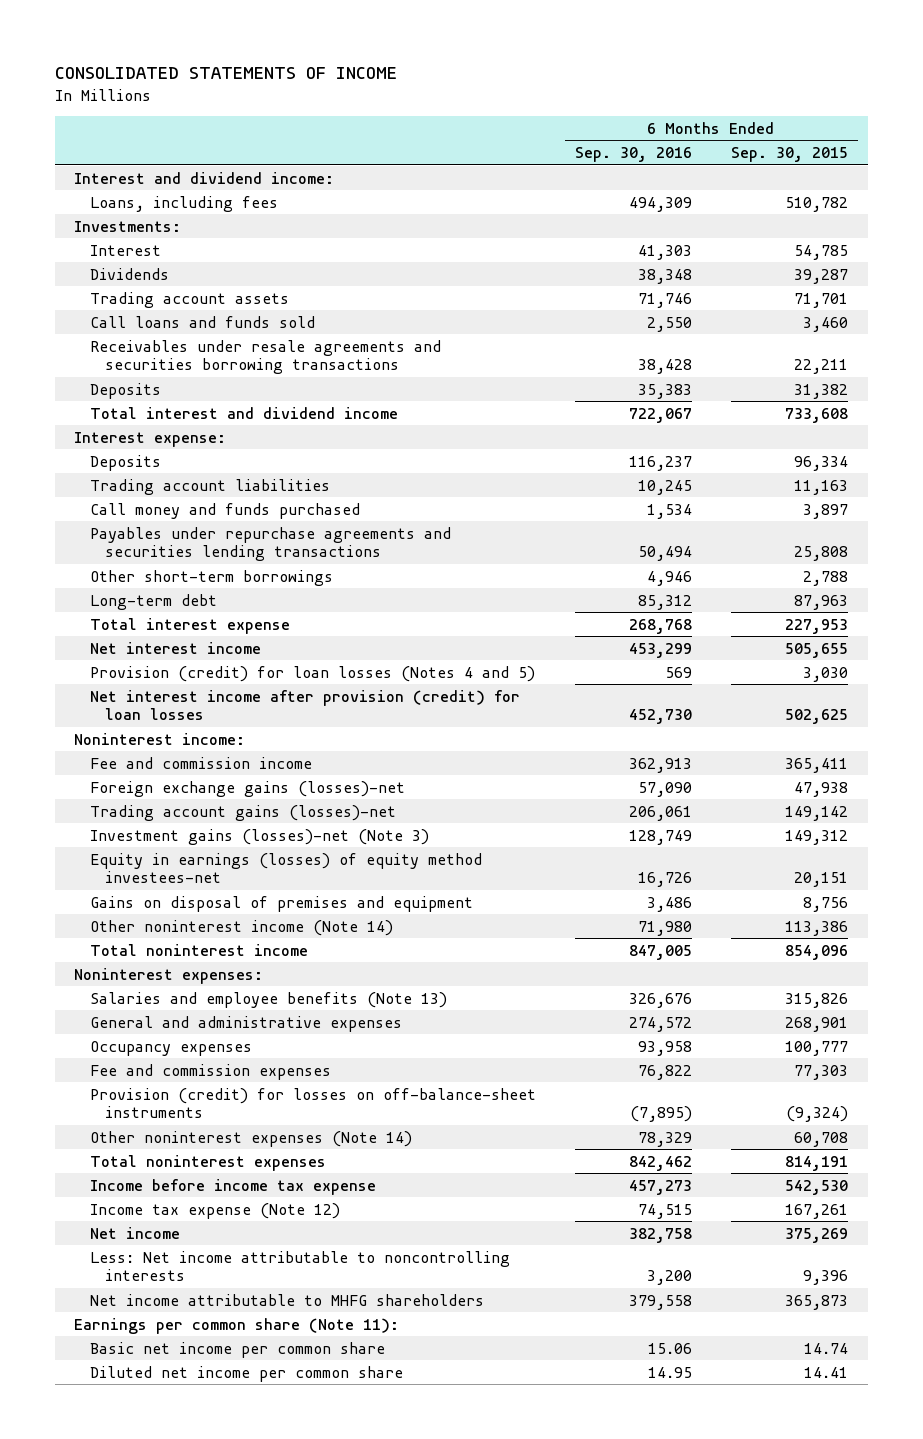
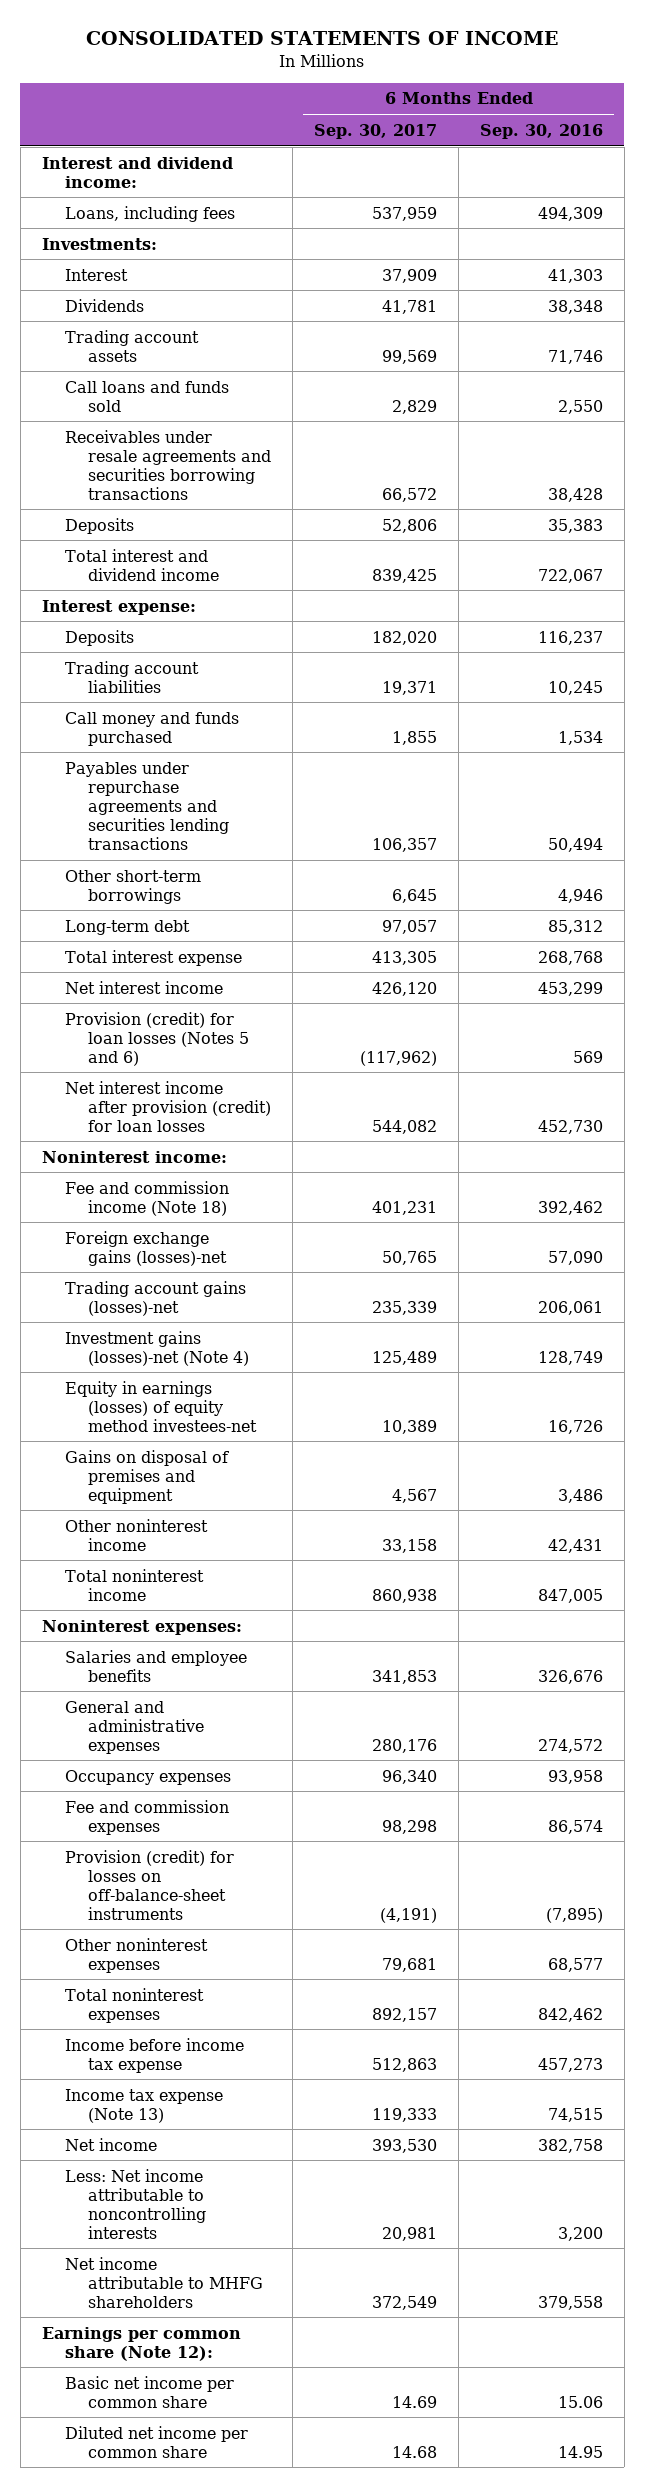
- | 6 Months Ended Sep. 30, 2016 | 6 Months Ended Sep. 30, 2015
+ | 6 Months Ended Sep. 30, 2017 | 6 Months Ended Sep. 30, 2016
- Provision (credit) for loan losses (Notes 4 and 5) | 569 | 3,030
+ Provision (credit) for loan losses (Notes 5 and 6) | (117,962) | 569
- Fee and commission income | 362,913 | 365,411
+ Fee and commission income (Note 18) | 401,231 | 392,462
- Investment gains (losses)-net (Note 3) | 128,749 | 149,312
+ Investment gains (losses)-net (Note 4) | 125,489 | 128,749
- Other noninterest income (Note 14) | 71,980 | 113,386
+ Other noninterest income | 33,158 | 42,431
- Salaries and employee benefits (Note 13) | 326,676 | 315,826
+ Salaries and employee benefits | 341,853 | 326,676
- Fee and commission expenses | 76,822 | 77,303
+ Fee and commission expenses | 98,298 | 86,574
- Other noninterest expenses (Note 14) | 78,329 | 60,708
+ Other noninterest expenses | 79,681 | 68,577
- Income tax expense (Note 12) | 74,515 | 167,261
+ Income tax expense (Note 13) | 119,333 | 74,515
- Earnings per common share (Note 11):
+ Earnings per common share (Note 12):

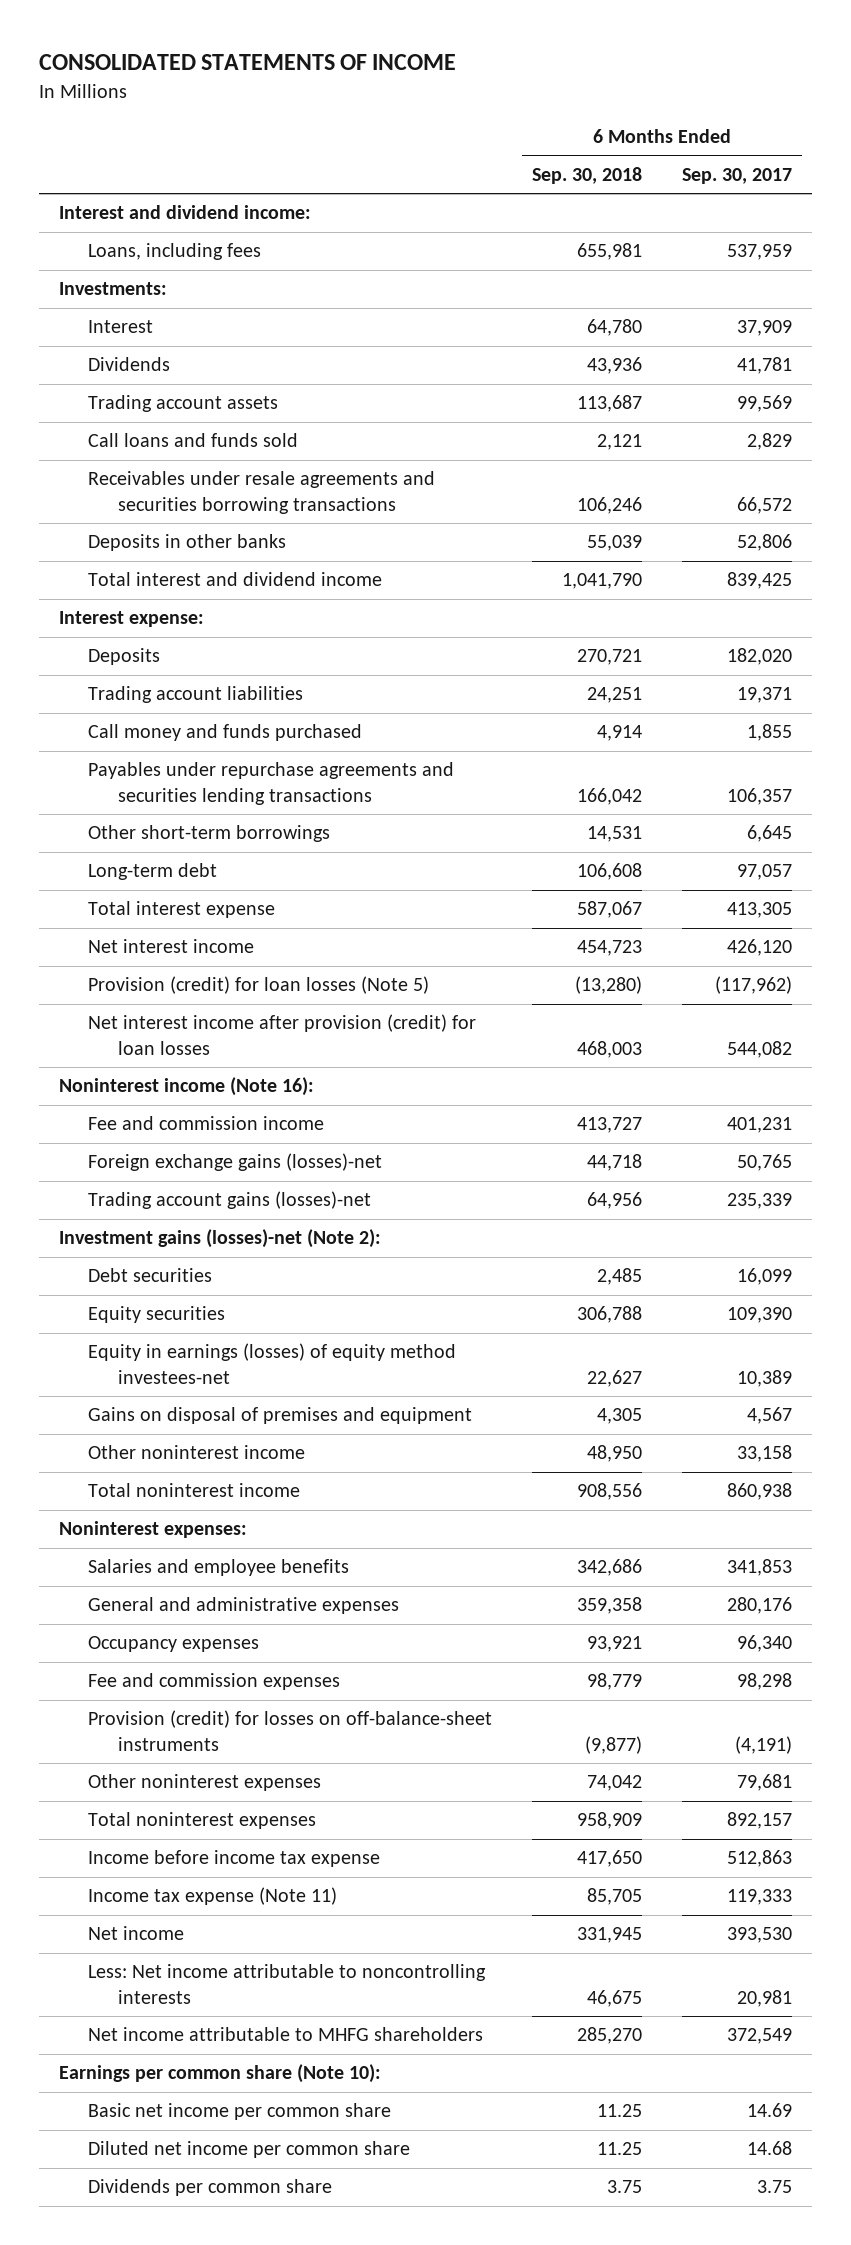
- | 6 Months Ended Sep. 30, 2017 | 6 Months Ended Sep. 30, 2016
+ | 6 Months Ended Sep. 30, 2018 | 6 Months Ended Sep. 30, 2017
- Deposits | 52,806 | 35,383
+ Deposits in other banks | 55,039 | 52,806
- Provision (credit) for loan losses (Notes 5 and 6) | (117,962) | 569
+ Provision (credit) for loan losses (Note 5) | (13,280) | (117,962)
- Noninterest income:
- Fee and commission income (Note 18) | 401,231 | 392,462
+ Noninterest income (Note 16):
+ Fee and commission income | 413,727 | 401,231
- Investment gains (losses)-net (Note 4) | 125,489 | 128,749
+ Investment gains (losses)-net (Note 2):
+ Debt securities | 2,485 | 16,099
+ Equity securities | 306,788 | 109,390
- Income tax expense (Note 13) | 119,333 | 74,515
+ Income tax expense (Note 11) | 85,705 | 119,333
- Earnings per common share (Note 12):
+ Earnings per common share (Note 10):
+ Dividends per common share | 3.75 | 3.75

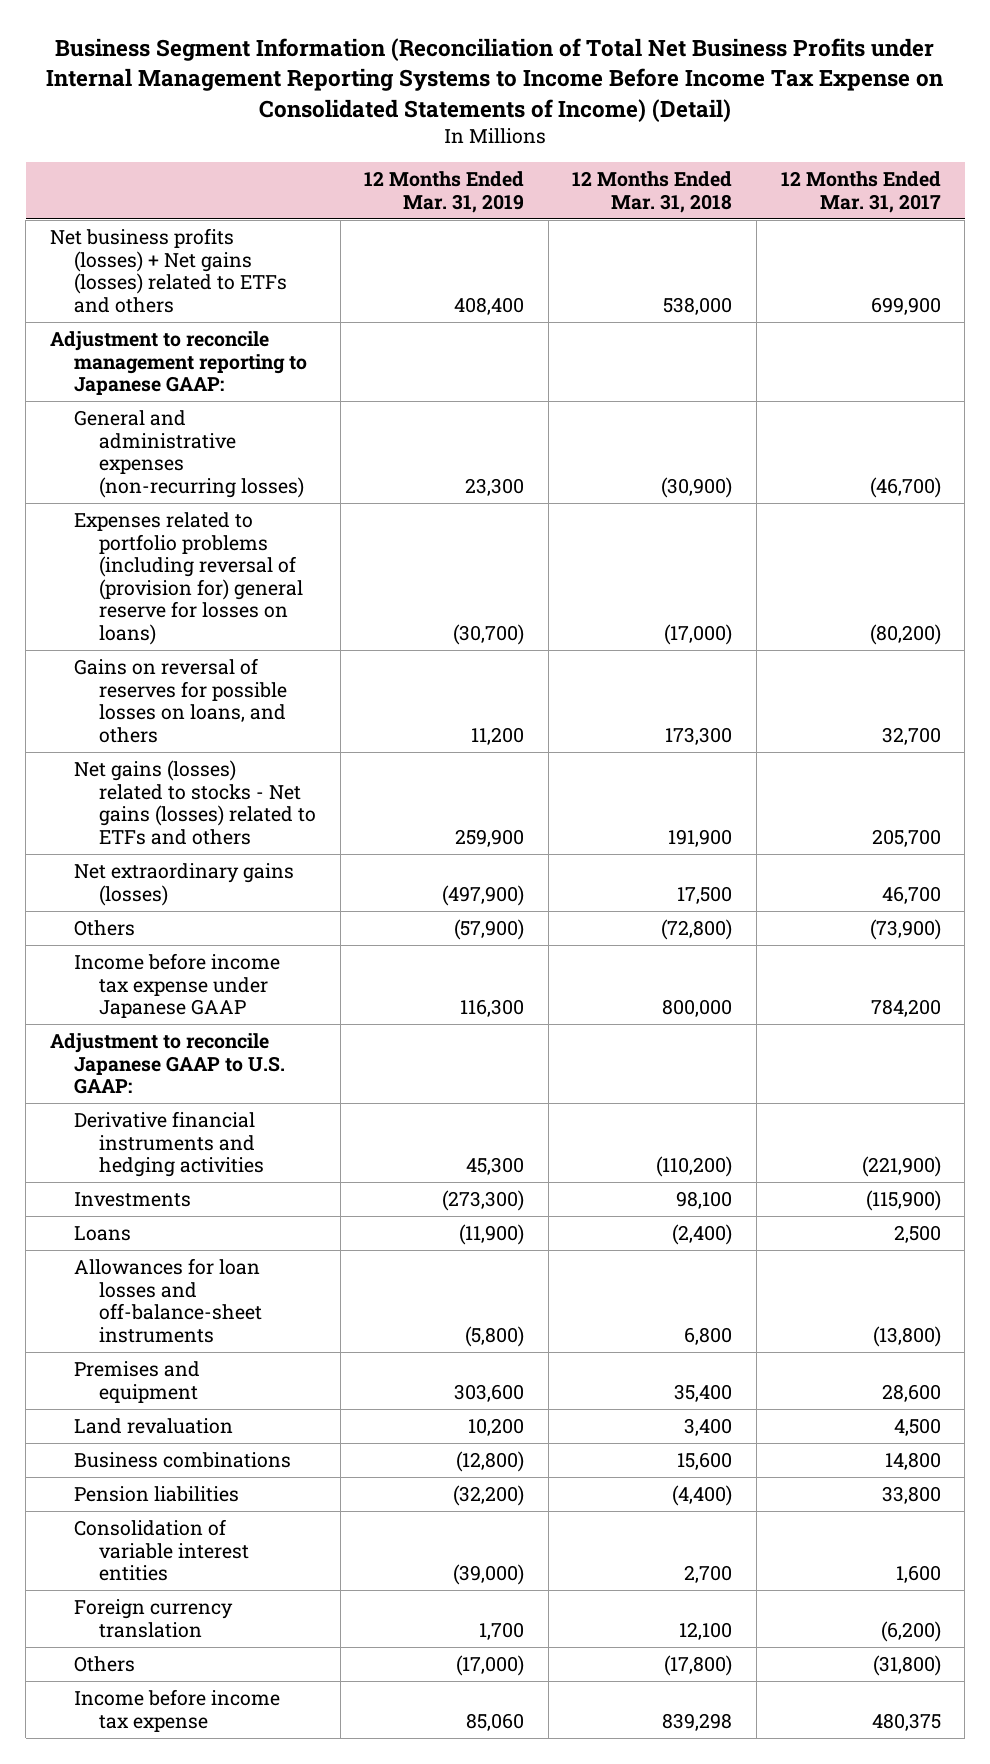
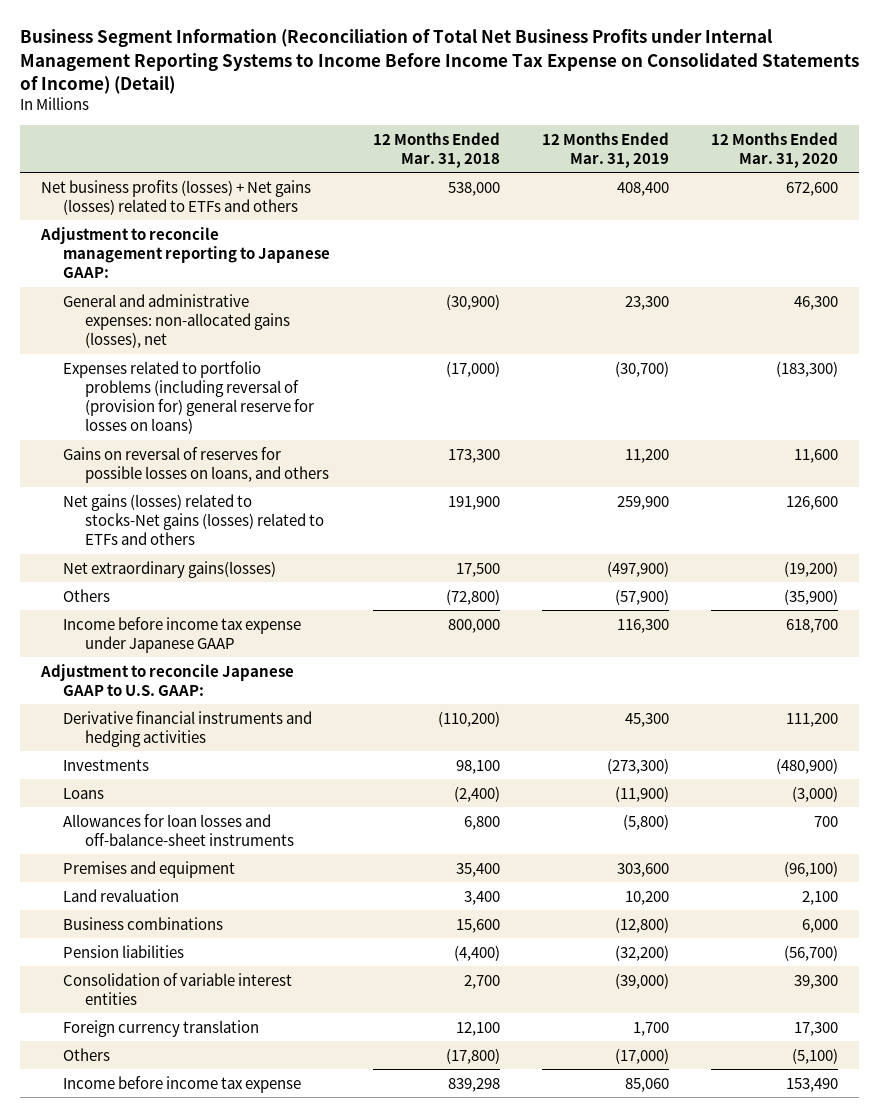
- | 12 Months Ended Mar. 31, 2019 | 12 Months Ended Mar. 31, 2018 | 12 Months Ended Mar. 31, 2017
+ | 12 Months Ended Mar. 31, 2018 | 12 Months Ended Mar. 31, 2019 | 12 Months Ended Mar. 31, 2020
- General and administrative expenses (non-recurring losses) | 23,300 | (30,900) | (46,700)
+ General and administrative expenses: non-allocated gains (losses), net | (30,900) | 23,300 | 46,300
- Net gains (losses) related to stocks - Net gains (losses) related to ETFs and others | 259,900 | 191,900 | 205,700
- Net extraordinary gains (losses) | (497,900) | 17,500 | 46,700
+ Net gains (losses) related to stocks-Net gains (losses) related to ETFs and others | 191,900 | 259,900 | 126,600
+ Net extraordinary gains(losses) | 17,500 | (497,900) | (19,200)

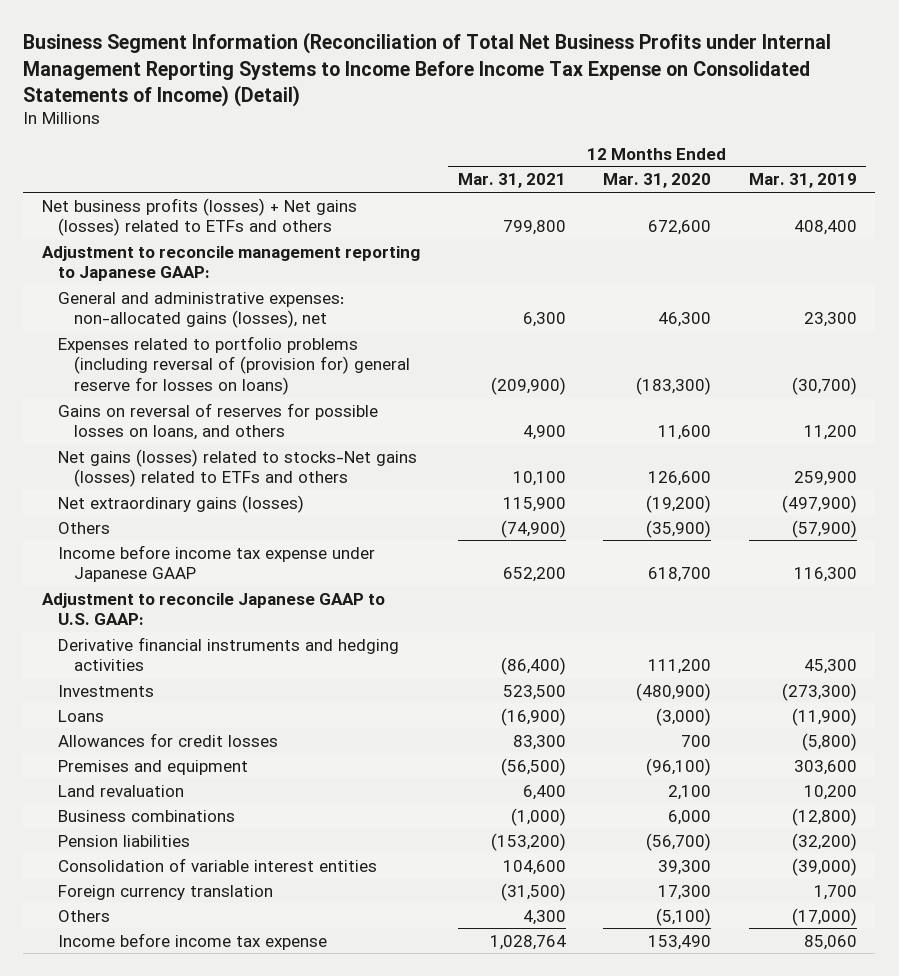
- | 12 Months Ended Mar. 31, 2018 | 12 Months Ended Mar. 31, 2019 | 12 Months Ended Mar. 31, 2020
+ | 12 Months Ended Mar. 31, 2021 | 12 Months Ended Mar. 31, 2020 | 12 Months Ended Mar. 31, 2019
- Net extraordinary gains(losses) | 17,500 | (497,900) | (19,200)
+ Net extraordinary gains (losses) | 115,900 | (19,200) | (497,900)
- Allowances for loan losses and off-balance-sheet instruments | 6,800 | (5,800) | 700
+ Allowances for credit losses | 83,300 | 700 | (5,800)

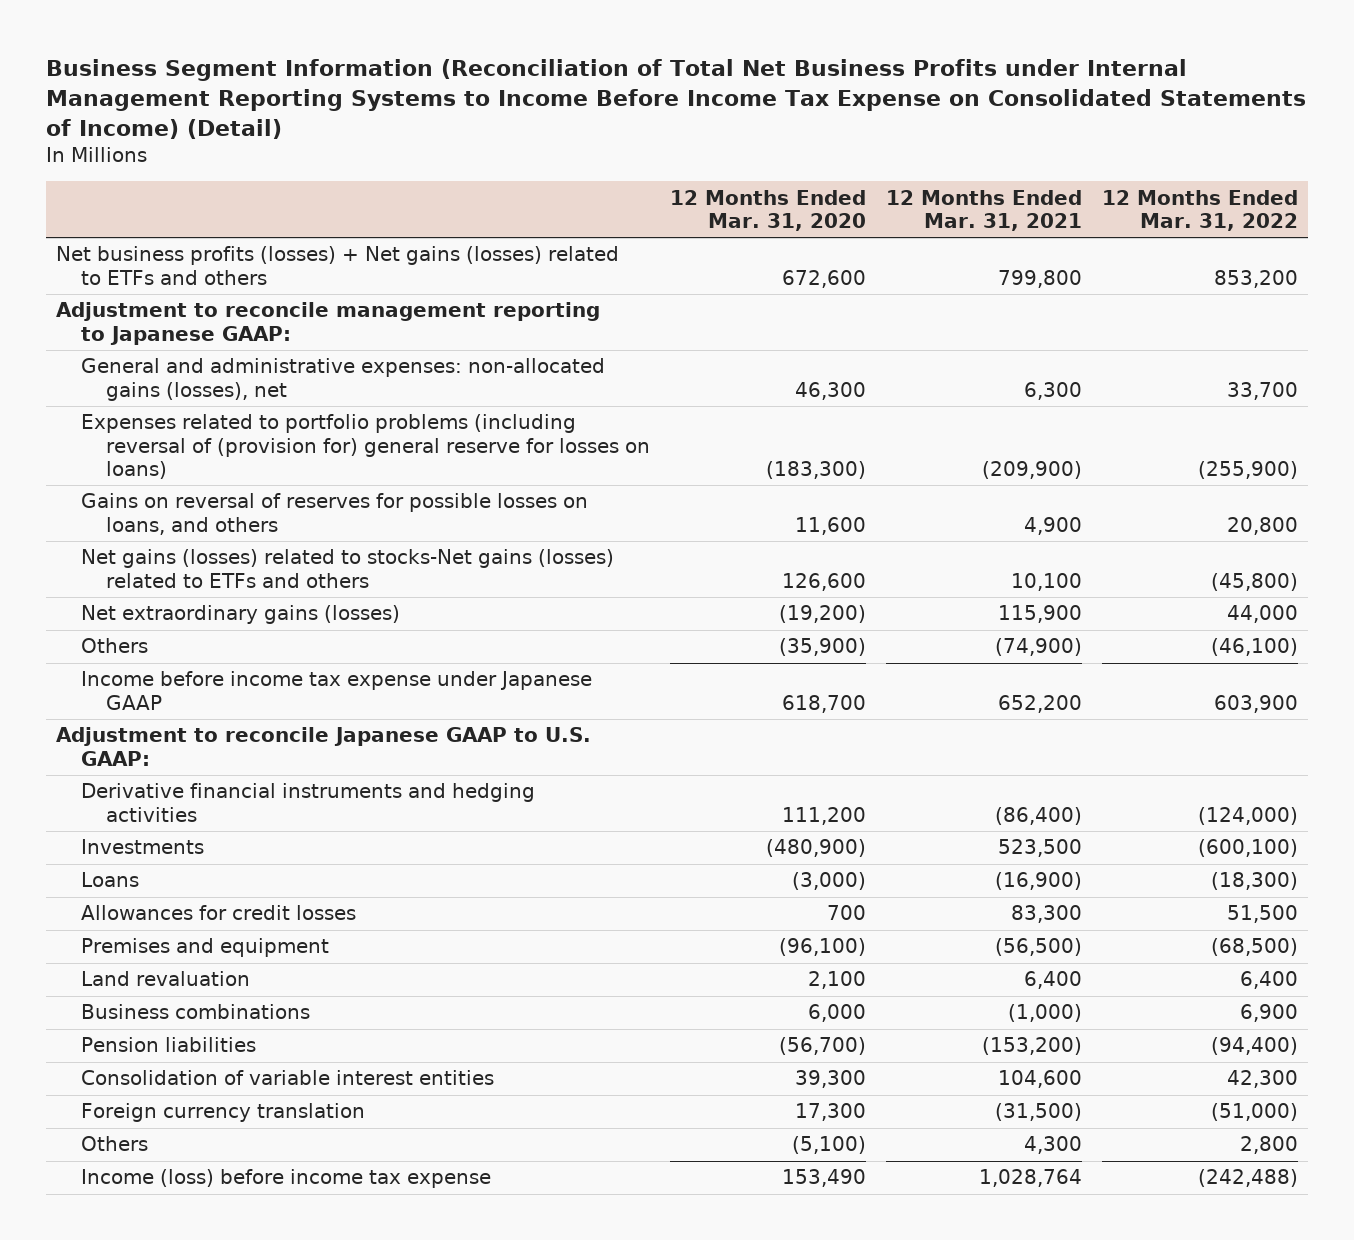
- | 12 Months Ended Mar. 31, 2021 | 12 Months Ended Mar. 31, 2020 | 12 Months Ended Mar. 31, 2019
+ | 12 Months Ended Mar. 31, 2020 | 12 Months Ended Mar. 31, 2021 | 12 Months Ended Mar. 31, 2022
- Income before income tax expense | 1,028,764 | 153,490 | 85,060
+ Income (loss) before income tax expense | 153,490 | 1,028,764 | (242,488)

